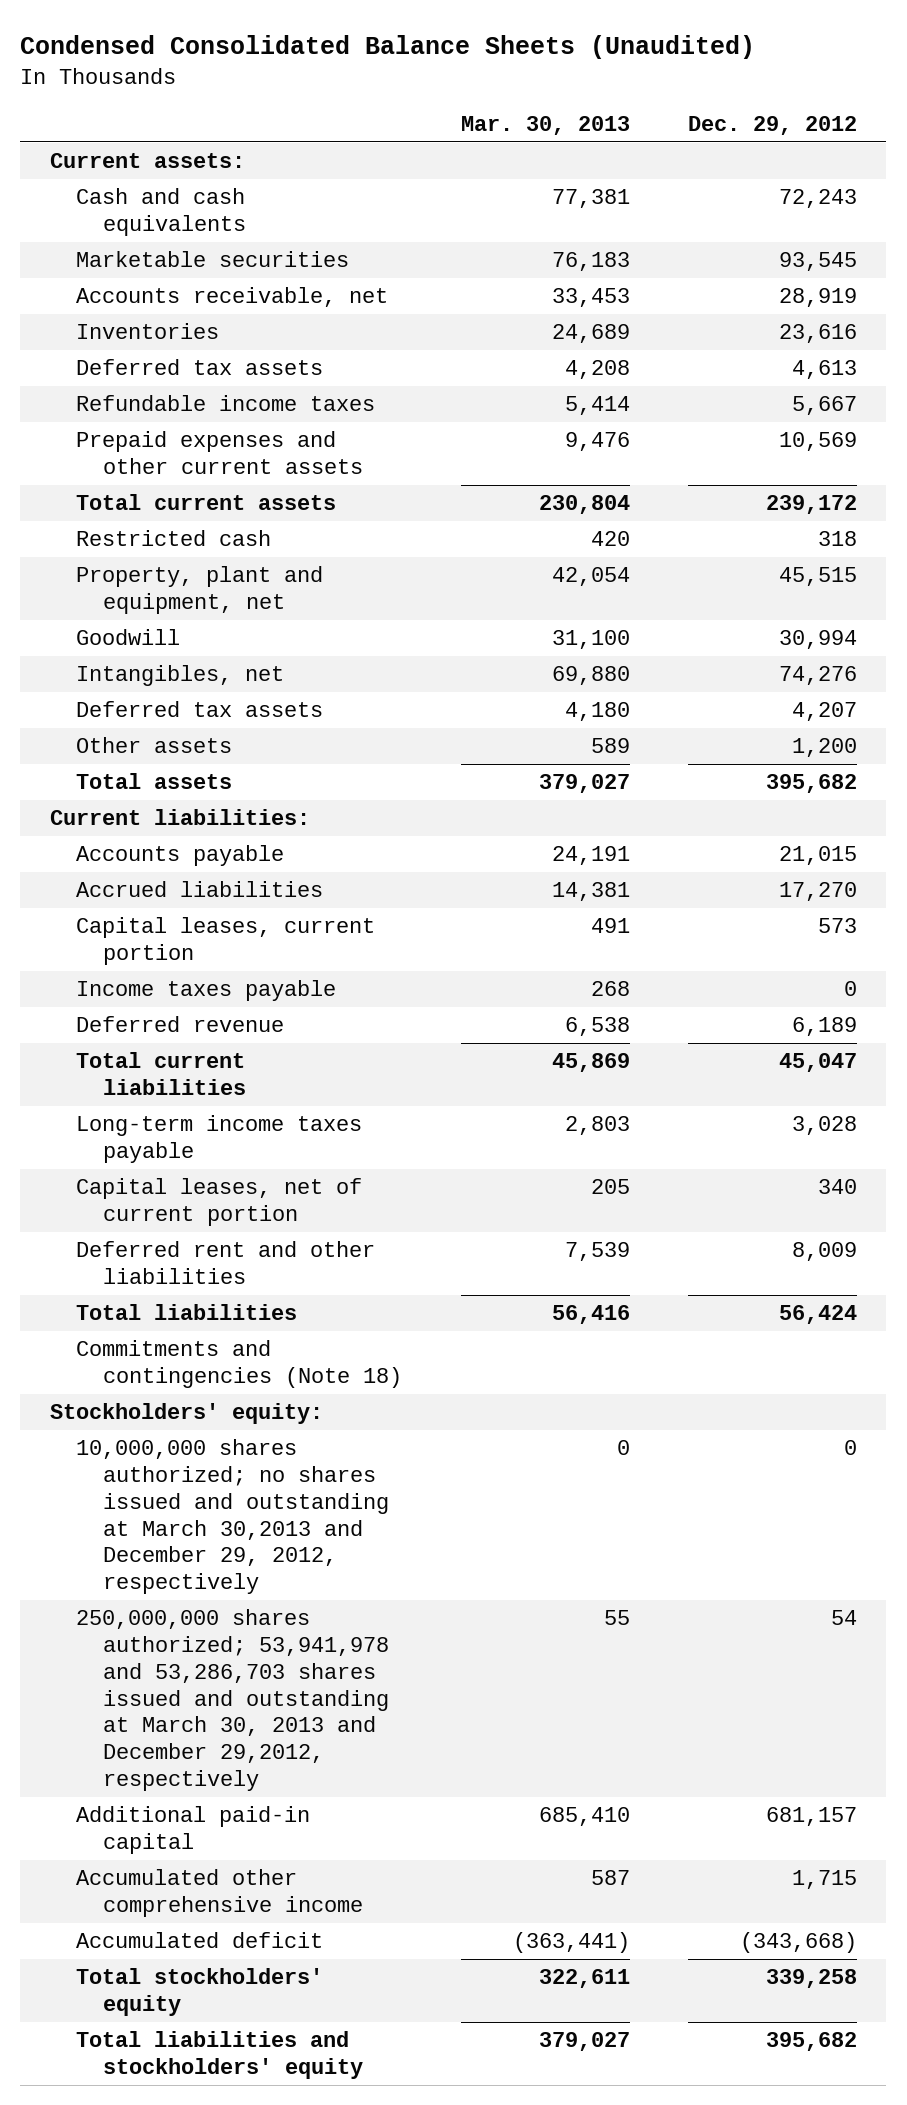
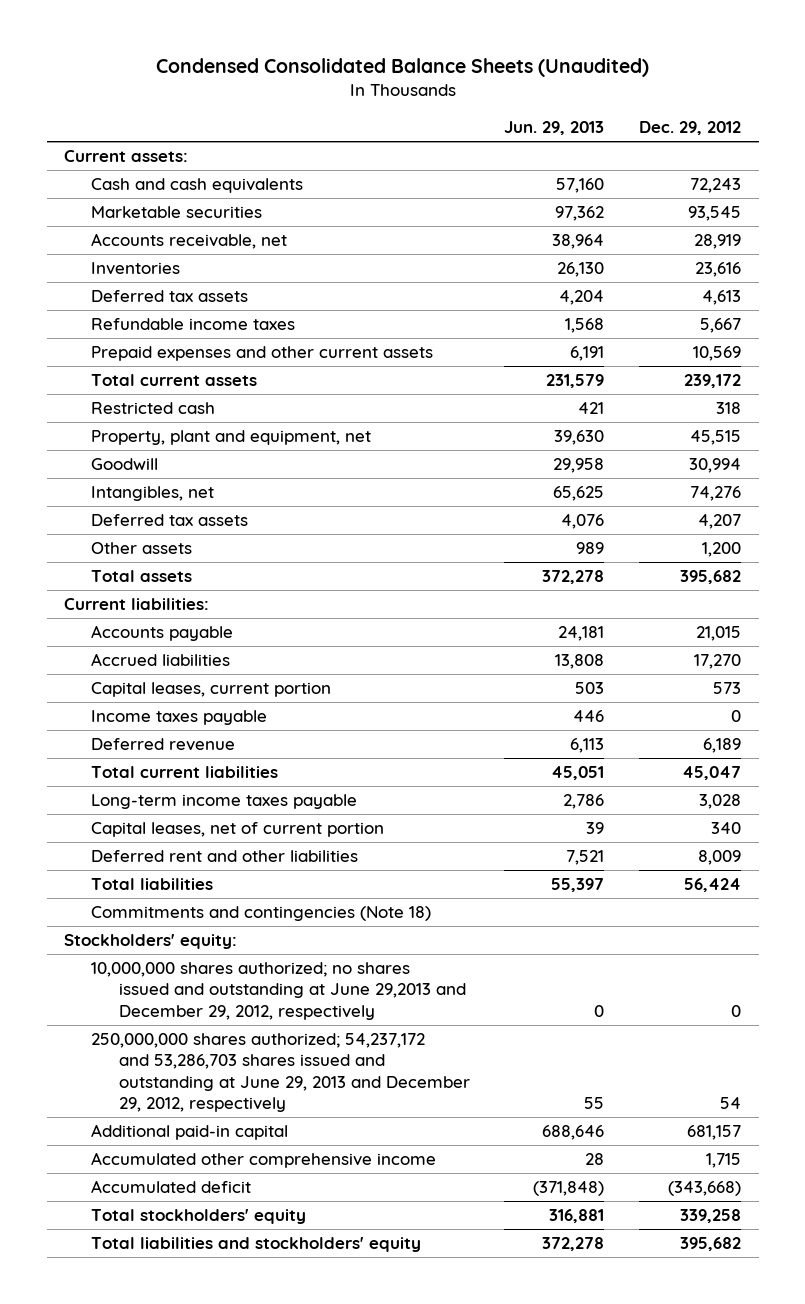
- | Mar. 30, 2013 | Dec. 29, 2012
+ | Jun. 29, 2013 | Dec. 29, 2012
- 10,000,000 shares authorized; no shares issued and outstanding at March 30,2013 and December 29, 2012, respectively | 0 | 0
- 250,000,000 shares authorized; 53,941,978 and 53,286,703 shares issued and outstanding at March 30, 2013 and December 29,2012, respectively | 55 | 54
+ 10,000,000 shares authorized; no shares issued and outstanding at June 29,2013 and December 29, 2012, respectively | 0 | 0
+ 250,000,000 shares authorized; 54,237,172 and 53,286,703 shares issued and outstanding at June 29, 2013 and December 29, 2012, respectively | 55 | 54

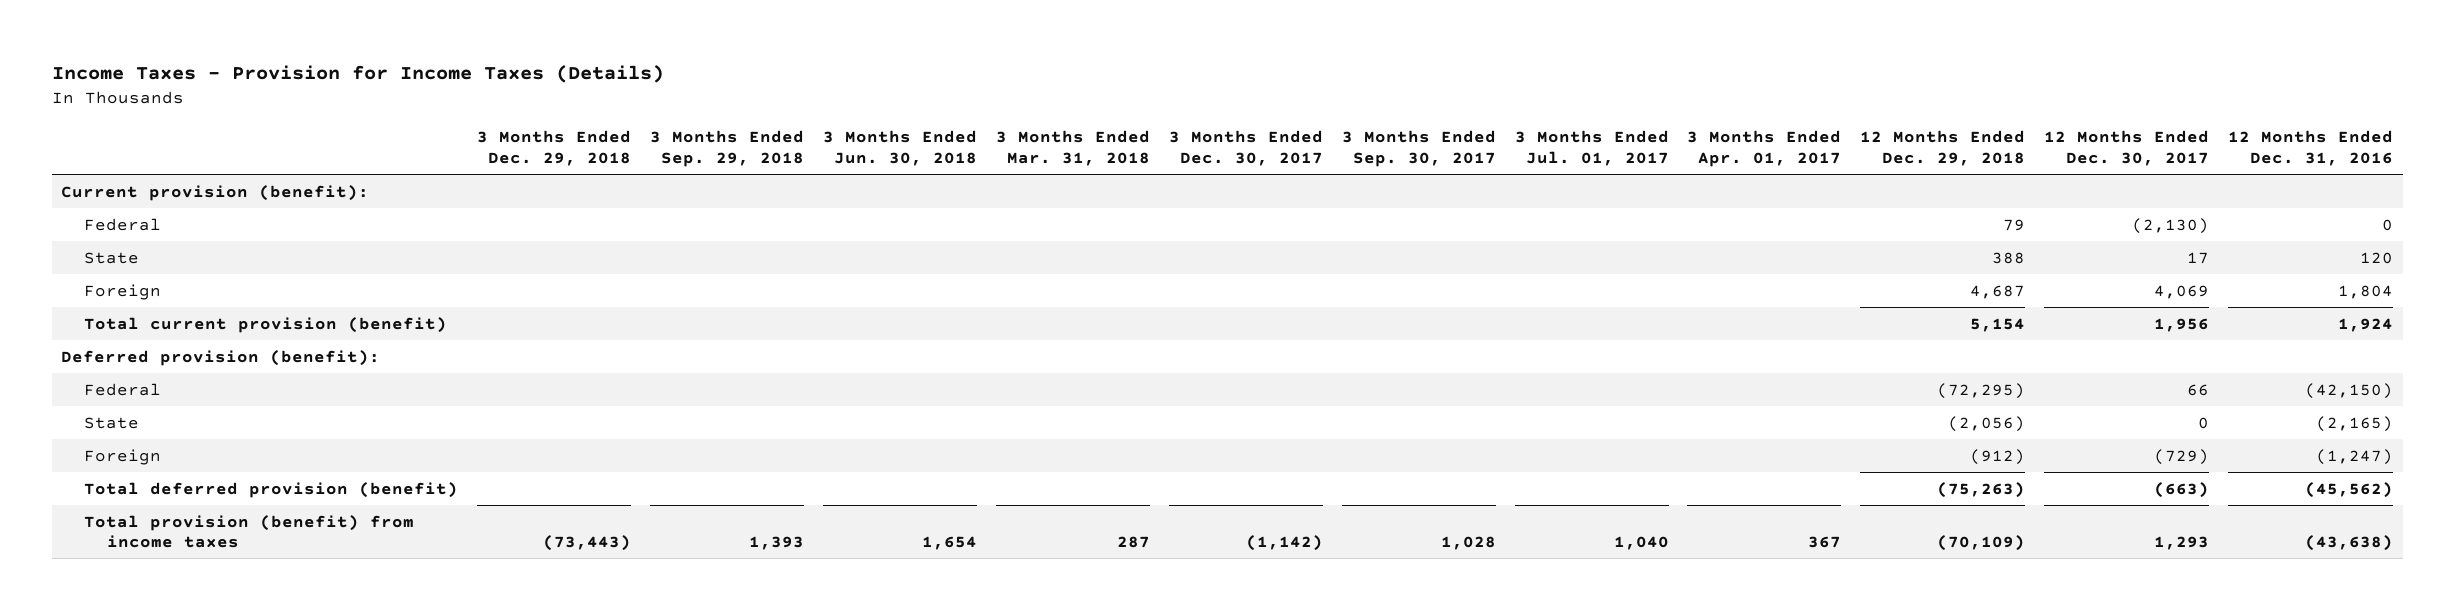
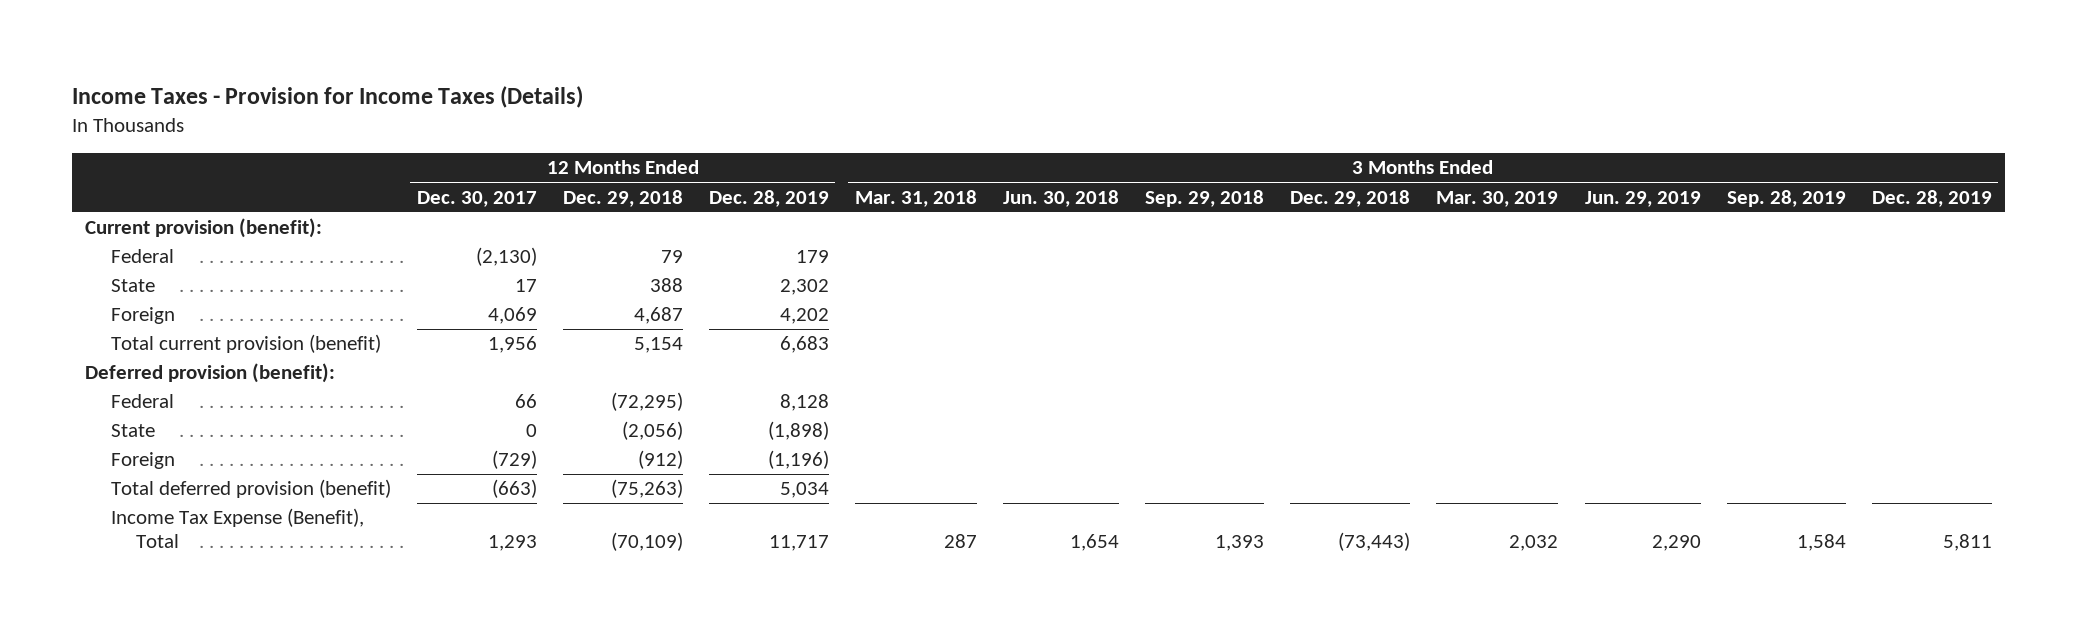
- | 3 Months Ended Dec. 29, 2018 | 3 Months Ended Sep. 29, 2018 | 3 Months Ended Jun. 30, 2018 | 3 Months Ended Mar. 31, 2018 | 3 Months Ended Dec. 30, 2017 | 3 Months Ended Sep. 30, 2017 | 3 Months Ended Jul. 01, 2017 | 3 Months Ended Apr. 01, 2017 | 12 Months Ended Dec. 29, 2018 | 12 Months Ended Dec. 30, 2017 | 12 Months Ended Dec. 31, 2016
+ | 12 Months Ended Dec. 30, 2017 | 12 Months Ended Dec. 29, 2018 | 12 Months Ended Dec. 28, 2019 | 3 Months Ended Mar. 31, 2018 | 3 Months Ended Jun. 30, 2018 | 3 Months Ended Sep. 29, 2018 | 3 Months Ended Dec. 29, 2018 | 3 Months Ended Mar. 30, 2019 | 3 Months Ended Jun. 29, 2019 | 3 Months Ended Sep. 28, 2019 | 3 Months Ended Dec. 28, 2019
- Total provision (benefit) from income taxes | (73,443) | 1,393 | 1,654 | 287 | (1,142) | 1,028 | 1,040 | 367 | (70,109) | 1,293 | (43,638)
+ Income Tax Expense (Benefit), Total | 1,293 | (70,109) | 11,717 | 287 | 1,654 | 1,393 | (73,443) | 2,032 | 2,290 | 1,584 | 5,811

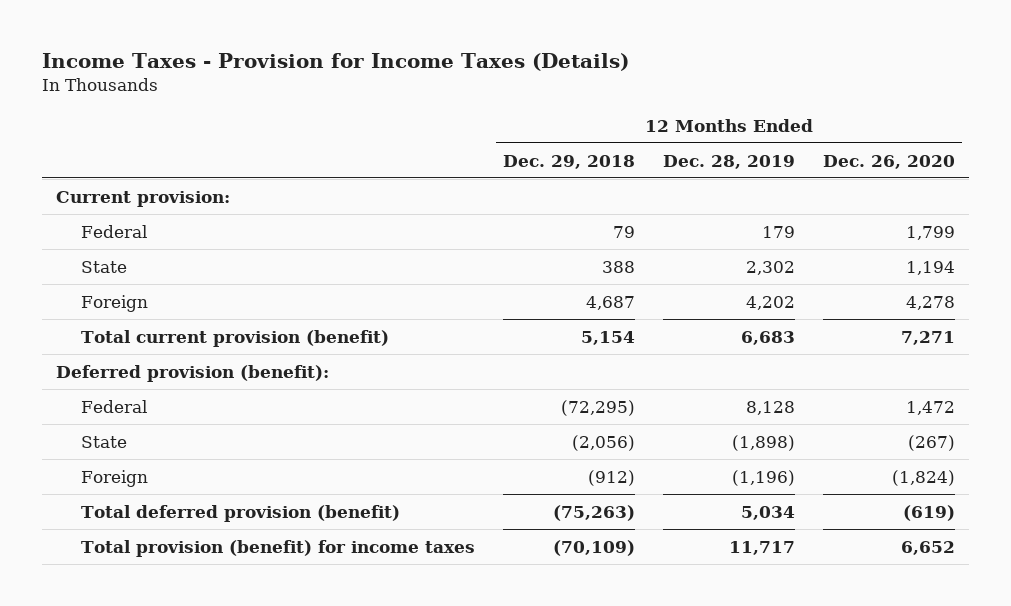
- | 12 Months Ended Dec. 30, 2017 | 12 Months Ended Dec. 29, 2018 | 12 Months Ended Dec. 28, 2019 | 3 Months Ended Mar. 31, 2018 | 3 Months Ended Jun. 30, 2018 | 3 Months Ended Sep. 29, 2018 | 3 Months Ended Dec. 29, 2018 | 3 Months Ended Mar. 30, 2019 | 3 Months Ended Jun. 29, 2019 | 3 Months Ended Sep. 28, 2019 | 3 Months Ended Dec. 28, 2019
+ | 12 Months Ended Dec. 29, 2018 | 12 Months Ended Dec. 28, 2019 | 12 Months Ended Dec. 26, 2020
- Current provision (benefit):
+ Current provision:
- Income Tax Expense (Benefit), Total | 1,293 | (70,109) | 11,717 | 287 | 1,654 | 1,393 | (73,443) | 2,032 | 2,290 | 1,584 | 5,811
+ Total provision (benefit) for income taxes | (70,109) | 11,717 | 6,652

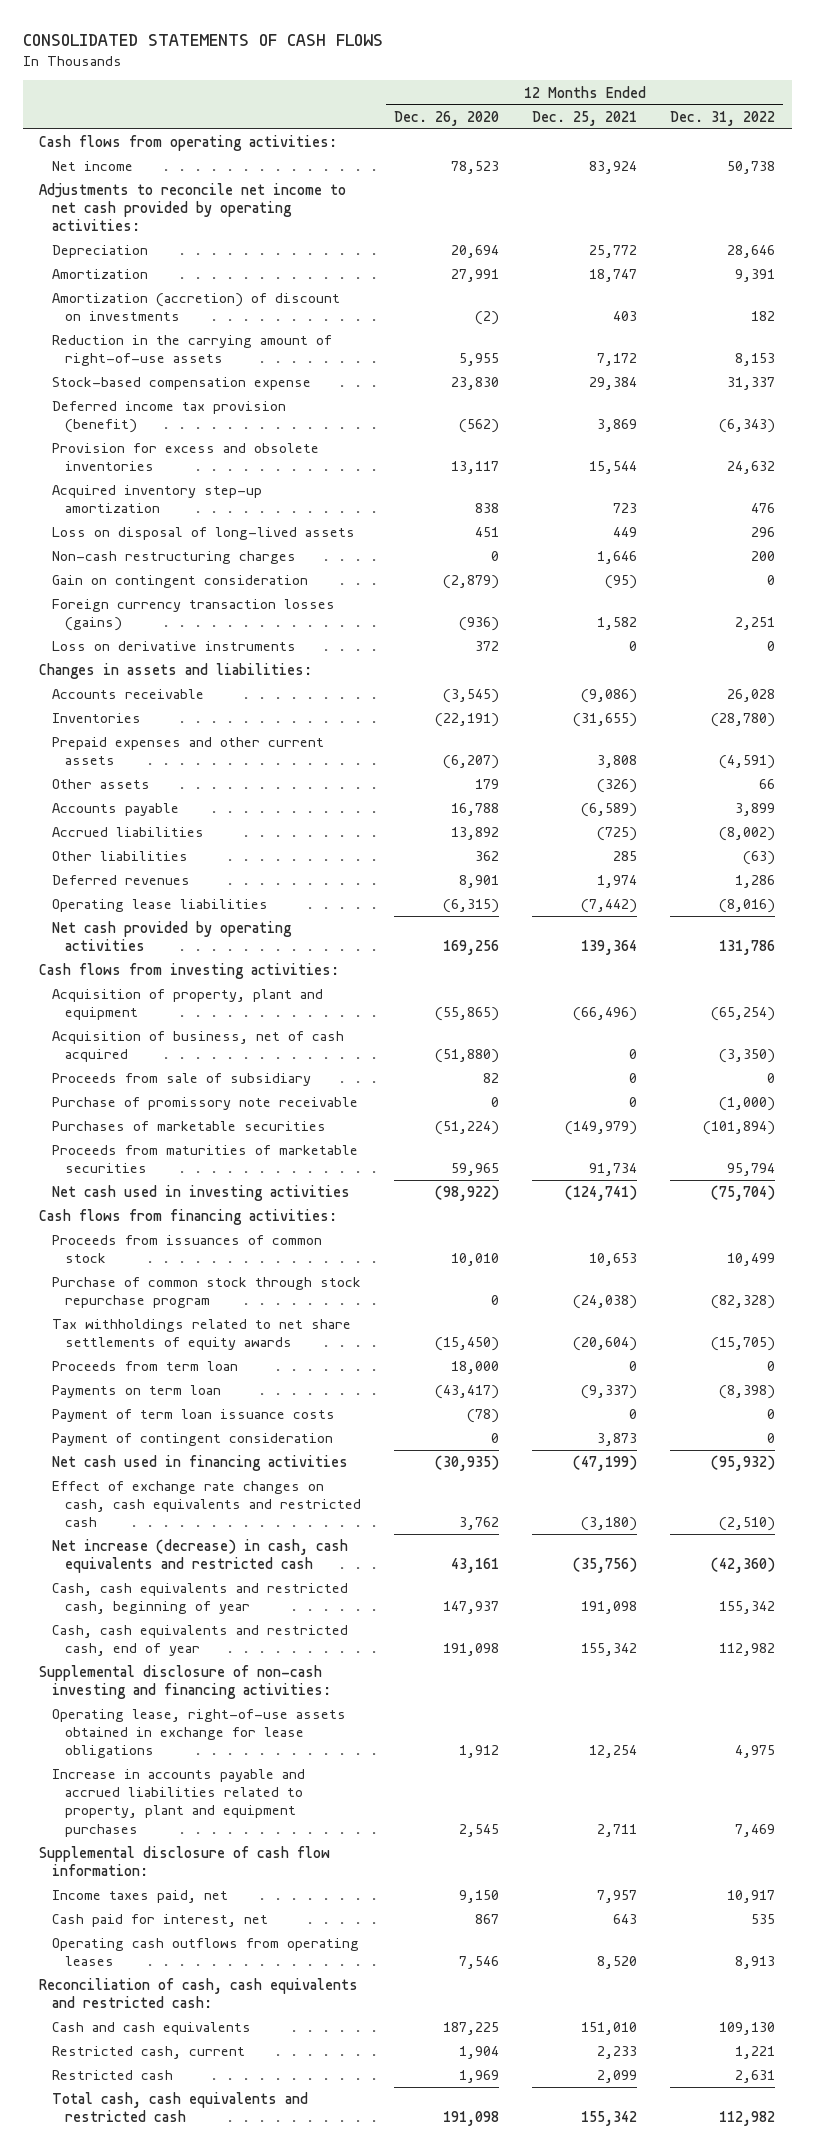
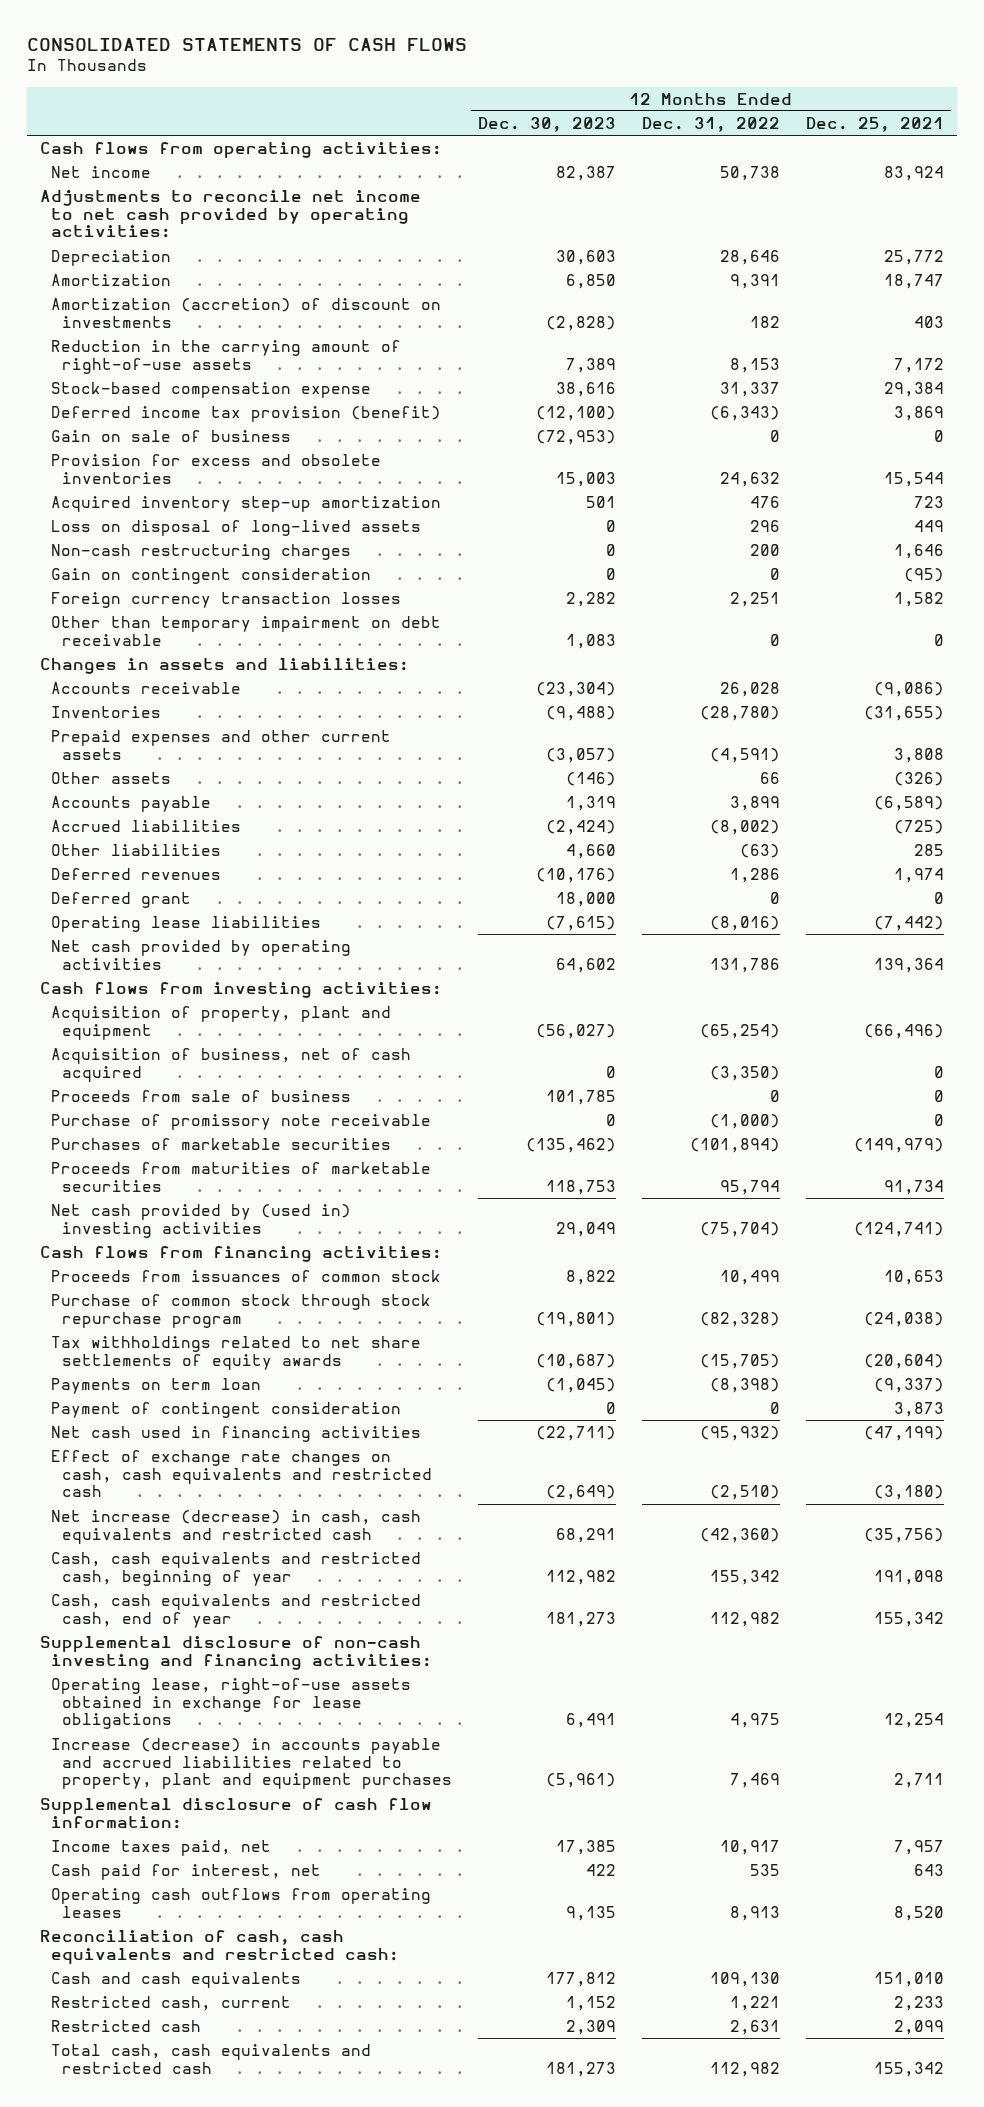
- | 12 Months Ended Dec. 26, 2020 | 12 Months Ended Dec. 25, 2021 | 12 Months Ended Dec. 31, 2022
+ | 12 Months Ended Dec. 30, 2023 | 12 Months Ended Dec. 31, 2022 | 12 Months Ended Dec. 25, 2021
+ Gain on sale of business | (72,953) | 0 | 0
- Foreign currency transaction losses (gains) | (936) | 1,582 | 2,251
- Loss on derivative instruments | 372 | 0 | 0
+ Foreign currency transaction losses | 2,282 | 2,251 | 1,582
+ Other than temporary impairment on debt receivable | 1,083 | 0 | 0
+ Deferred grant | 18,000 | 0 | 0
- Proceeds from sale of subsidiary | 82 | 0 | 0
+ Proceeds from sale of business | 101,785 | 0 | 0
- Net cash used in investing activities | (98,922) | (124,741) | (75,704)
+ Net cash provided by (used in) investing activities | 29,049 | (75,704) | (124,741)
- Proceeds from term loan | 18,000 | 0 | 0
- Payment of term loan issuance costs | (78) | 0 | 0
- Increase in accounts payable and accrued liabilities related to property, plant and equipment purchases | 2,545 | 2,711 | 7,469
+ Increase (decrease) in accounts payable and accrued liabilities related to property, plant and equipment purchases | (5,961) | 7,469 | 2,711

